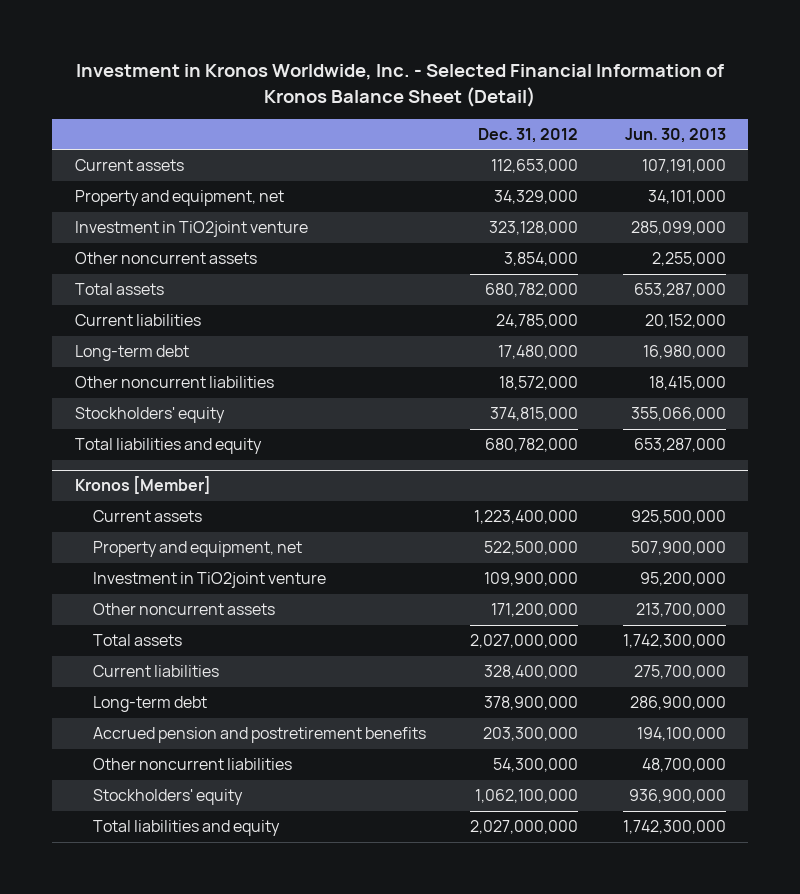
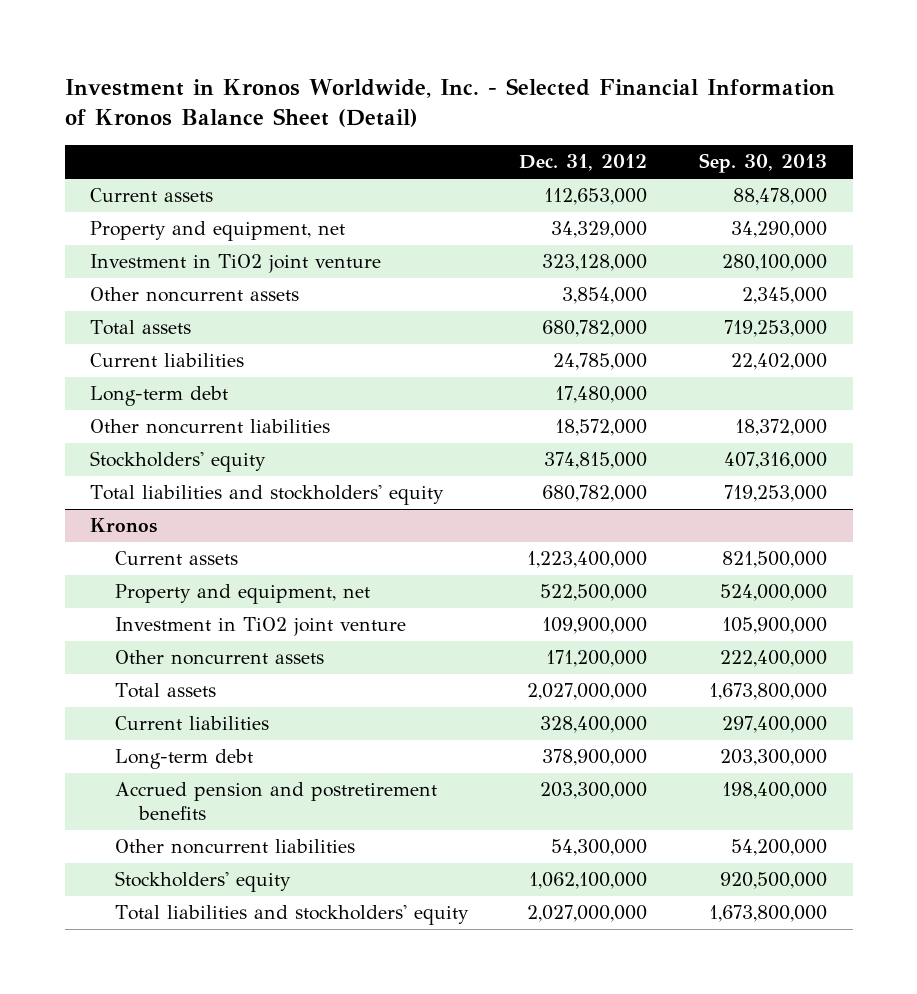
- | Dec. 31, 2012 | Jun. 30, 2013
+ | Dec. 31, 2012 | Sep. 30, 2013
- Investment in TiO2joint venture | 323,128,000 | 285,099,000
+ Investment in TiO2 joint venture | 323,128,000 | 280,100,000
- Total liabilities and equity | 680,782,000 | 653,287,000
- Kronos [Member]
+ Total liabilities and stockholders' equity | 680,782,000 | 719,253,000
+ Kronos
- Investment in TiO2joint venture | 109,900,000 | 95,200,000
+ Investment in TiO2 joint venture | 109,900,000 | 105,900,000
- Total liabilities and equity | 2,027,000,000 | 1,742,300,000
+ Total liabilities and stockholders' equity | 2,027,000,000 | 1,673,800,000

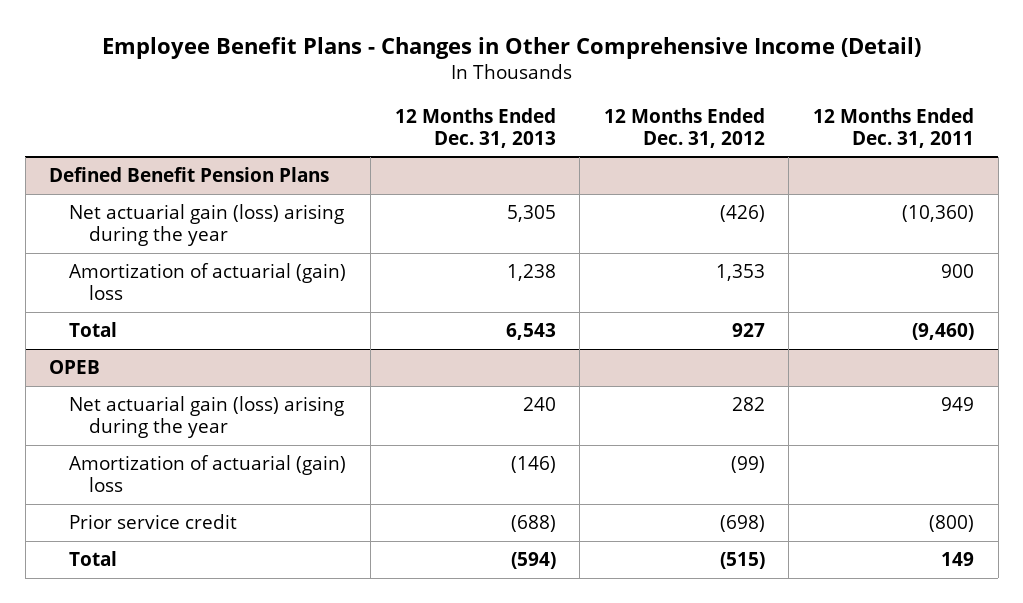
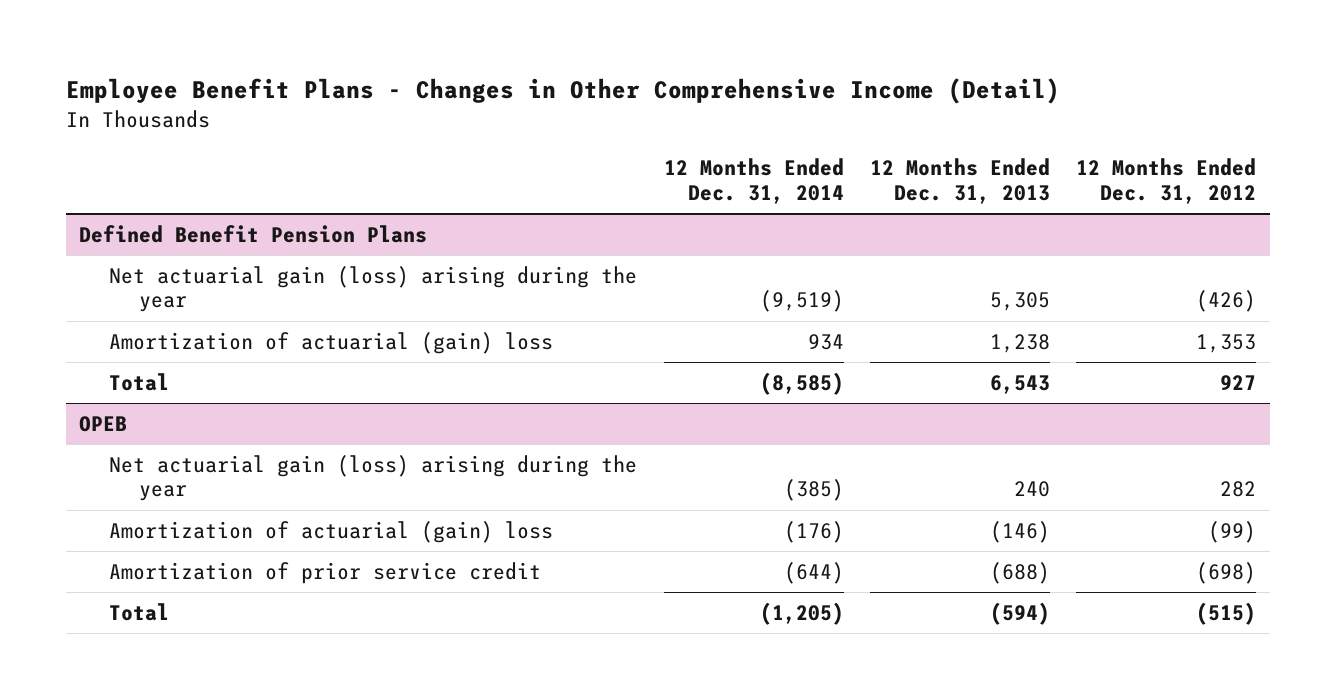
- | 12 Months Ended Dec. 31, 2013 | 12 Months Ended Dec. 31, 2012 | 12 Months Ended Dec. 31, 2011
+ | 12 Months Ended Dec. 31, 2014 | 12 Months Ended Dec. 31, 2013 | 12 Months Ended Dec. 31, 2012
@ OPEB
- Prior service credit | (688) | (698) | (800)
+ Amortization of prior service credit | (644) | (688) | (698)

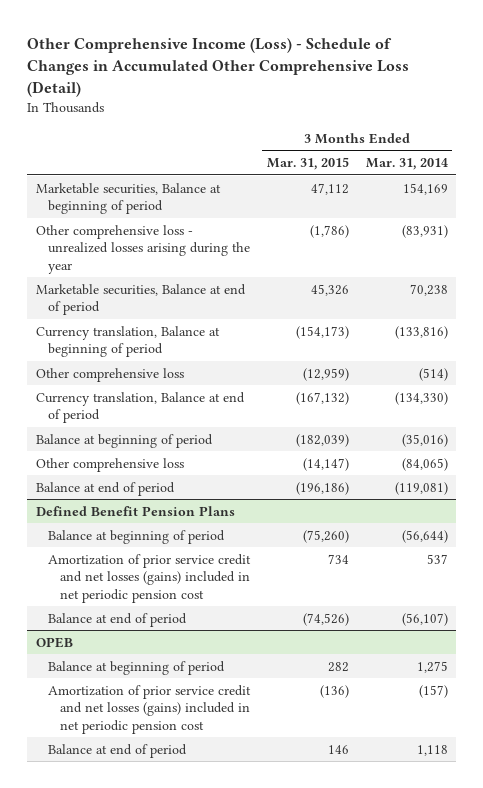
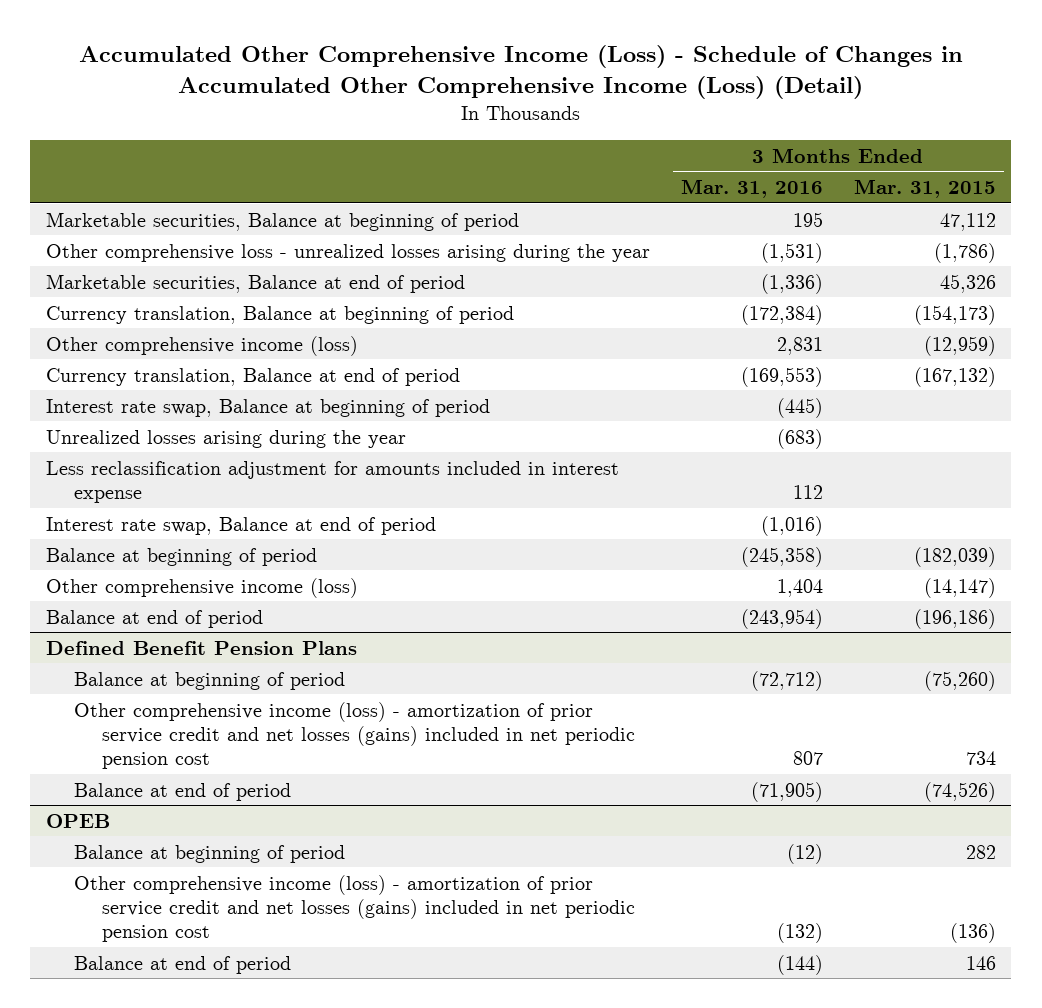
- Other Comprehensive Income (Loss) - Schedule of Changes in Accumulated Other Comprehensive Loss (Detail)
+ Accumulated Other Comprehensive Income (Loss) - Schedule of Changes in Accumulated Other Comprehensive Income (Loss) (Detail)
- | 3 Months Ended Mar. 31, 2015 | 3 Months Ended Mar. 31, 2014
+ | 3 Months Ended Mar. 31, 2016 | 3 Months Ended Mar. 31, 2015
- Other comprehensive loss | (12,959) | (514)
+ Other comprehensive income (loss) | 2,831 | (12,959)
+ Interest rate swap, Balance at beginning of period | (445) |
+ Unrealized losses arising during the year | (683) |
+ Less reclassification adjustment for amounts included in interest expense | 112 |
+ Interest rate swap, Balance at end of period | (1,016) |
- Other comprehensive loss | (14,147) | (84,065)
+ Other comprehensive income (loss) | 1,404 | (14,147)
@ Defined Benefit Pension Plans
- Amortization of prior service credit and net losses (gains) included in net periodic pension cost | 734 | 537
+ Other comprehensive income (loss) - amortization of prior service credit and net losses (gains) included in net periodic pension cost | 807 | 734
@ OPEB
- Amortization of prior service credit and net losses (gains) included in net periodic pension cost | (136) | (157)
+ Other comprehensive income (loss) - amortization of prior service credit and net losses (gains) included in net periodic pension cost | (132) | (136)

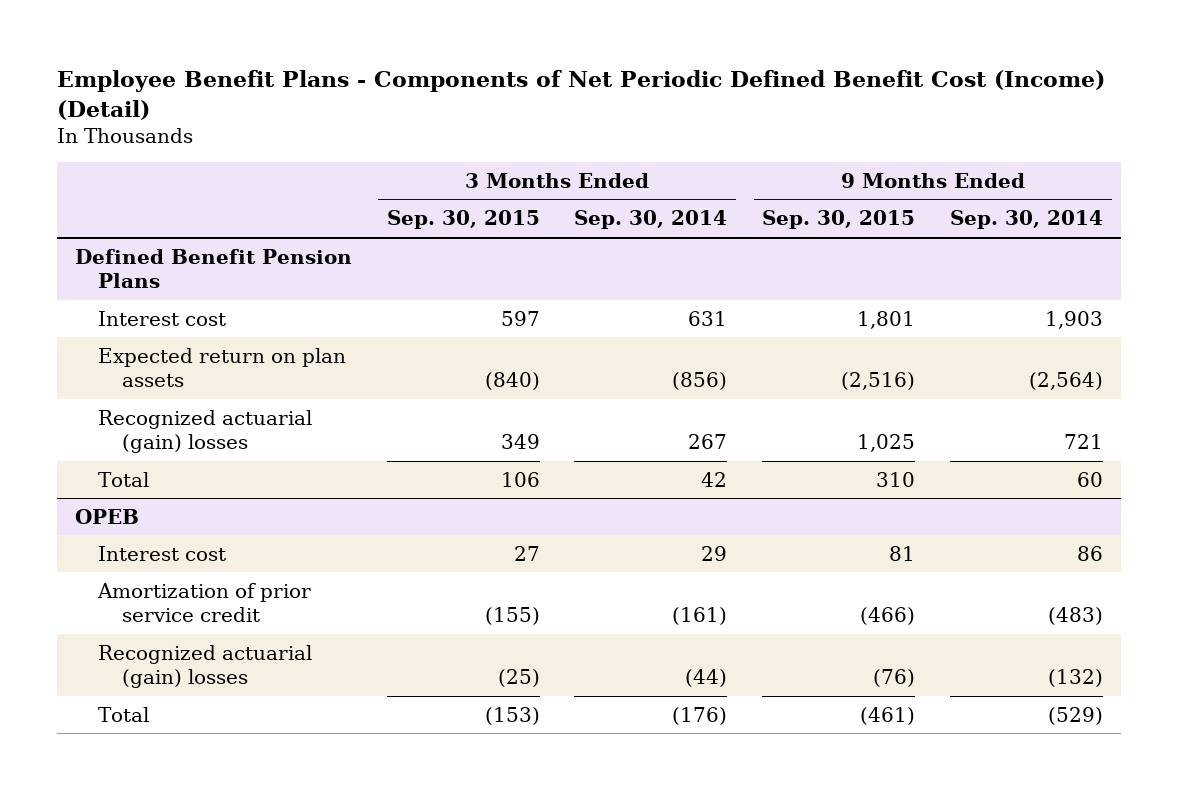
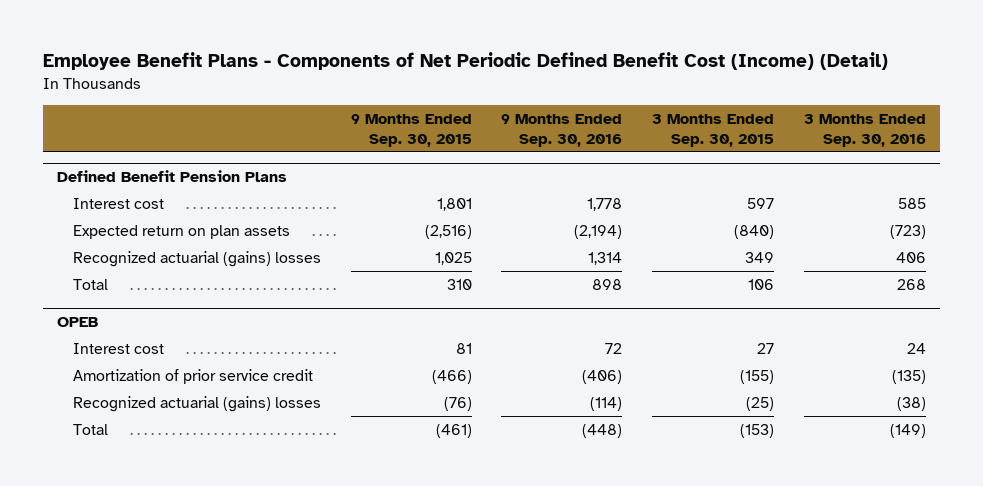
- | 3 Months Ended Sep. 30, 2015 | 3 Months Ended Sep. 30, 2014 | 9 Months Ended Sep. 30, 2015 | 9 Months Ended Sep. 30, 2014
+ | 9 Months Ended Sep. 30, 2015 | 9 Months Ended Sep. 30, 2016 | 3 Months Ended Sep. 30, 2015 | 3 Months Ended Sep. 30, 2016
@ Defined Benefit Pension Plans
- Recognized actuarial (gain) losses | 349 | 267 | 1,025 | 721
+ Recognized actuarial (gains) losses | 1,025 | 1,314 | 349 | 406
@ OPEB
- Recognized actuarial (gain) losses | (25) | (44) | (76) | (132)
+ Recognized actuarial (gains) losses | (76) | (114) | (25) | (38)

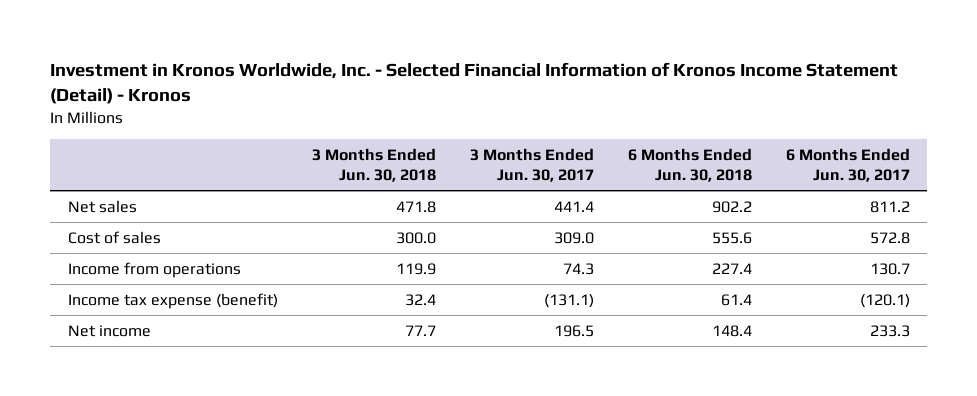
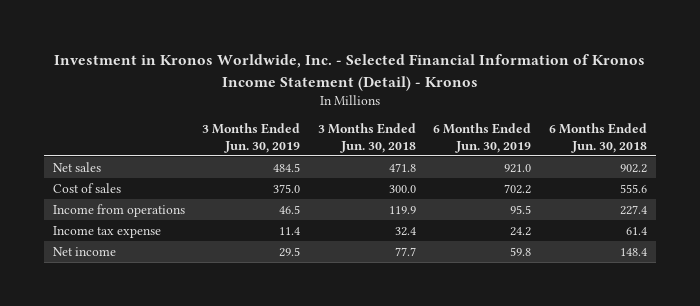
- | 3 Months Ended Jun. 30, 2018 | 3 Months Ended Jun. 30, 2017 | 6 Months Ended Jun. 30, 2018 | 6 Months Ended Jun. 30, 2017
+ | 3 Months Ended Jun. 30, 2019 | 3 Months Ended Jun. 30, 2018 | 6 Months Ended Jun. 30, 2019 | 6 Months Ended Jun. 30, 2018
- Income tax expense (benefit) | 32.4 | (131.1) | 61.4 | (120.1)
+ Income tax expense | 11.4 | 32.4 | 24.2 | 61.4

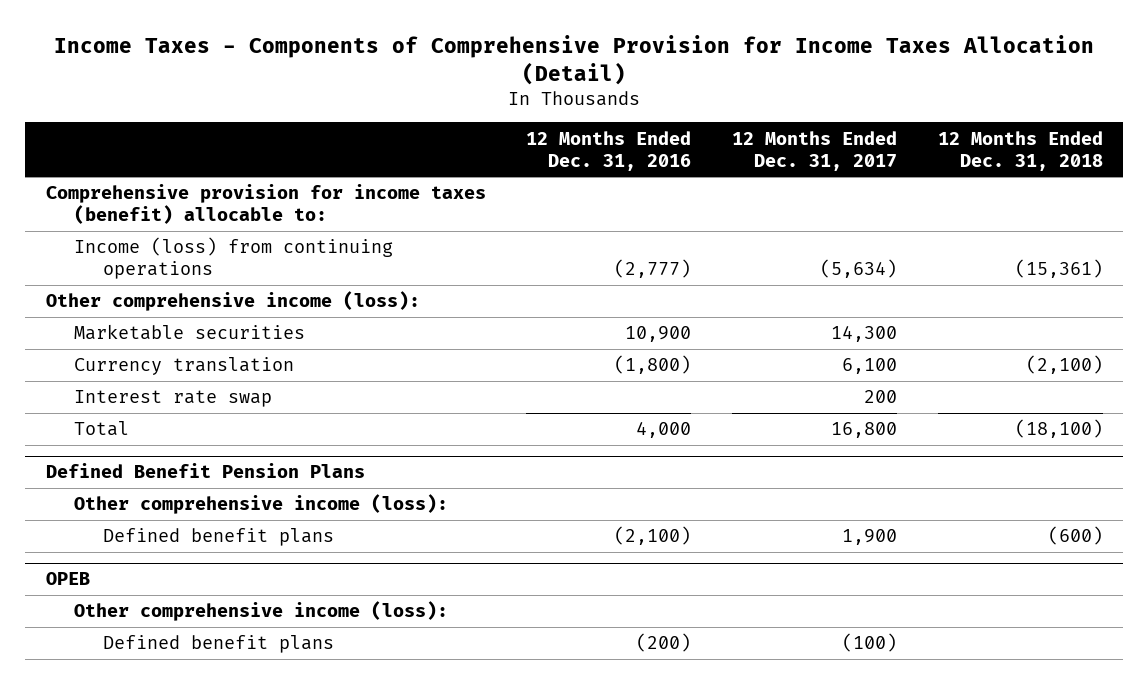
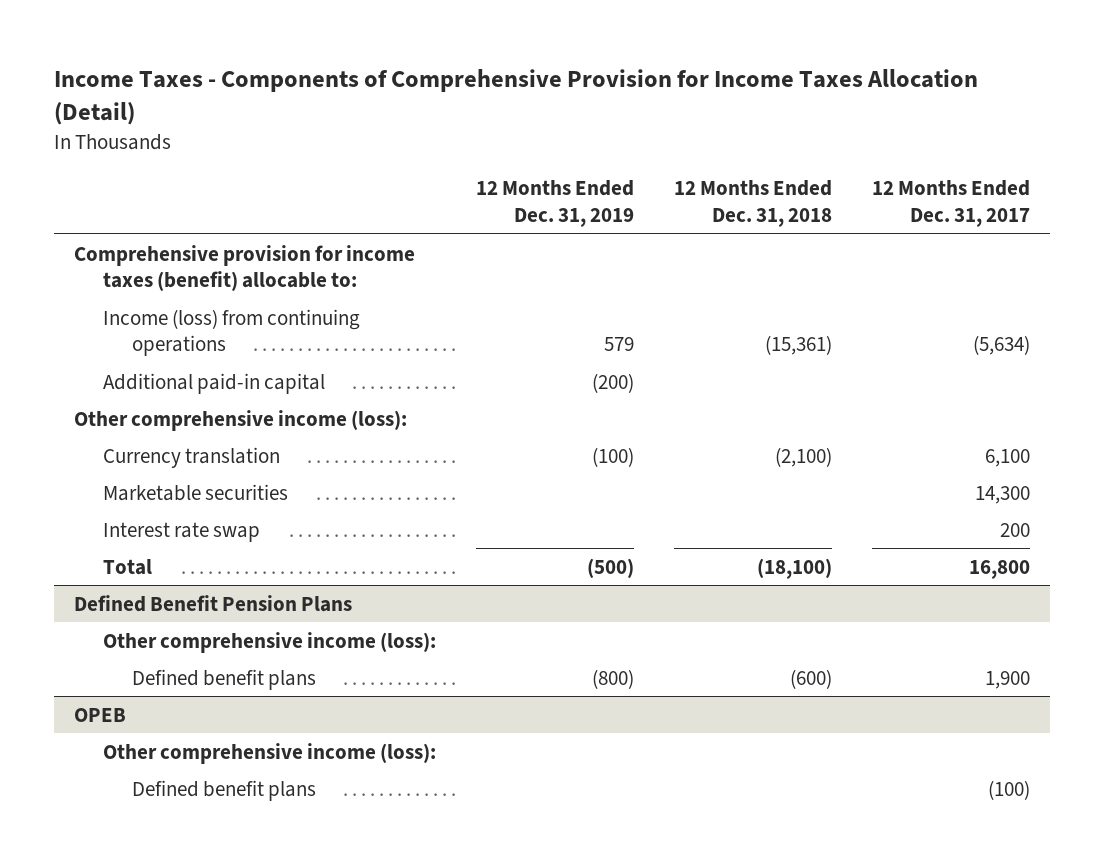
- | 12 Months Ended Dec. 31, 2016 | 12 Months Ended Dec. 31, 2017 | 12 Months Ended Dec. 31, 2018
+ | 12 Months Ended Dec. 31, 2019 | 12 Months Ended Dec. 31, 2018 | 12 Months Ended Dec. 31, 2017
+ Additional paid-in capital | (200) | |
moved down: Marketable securities | | | 14,300

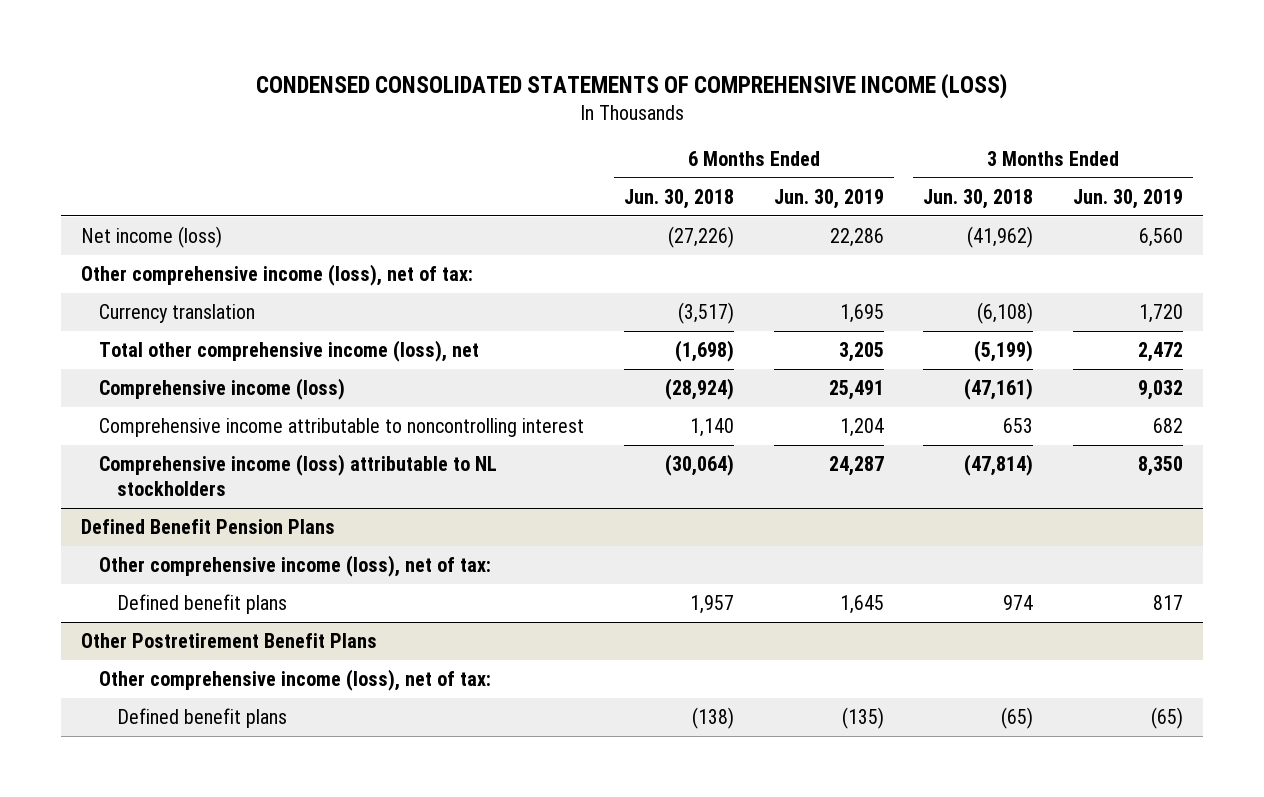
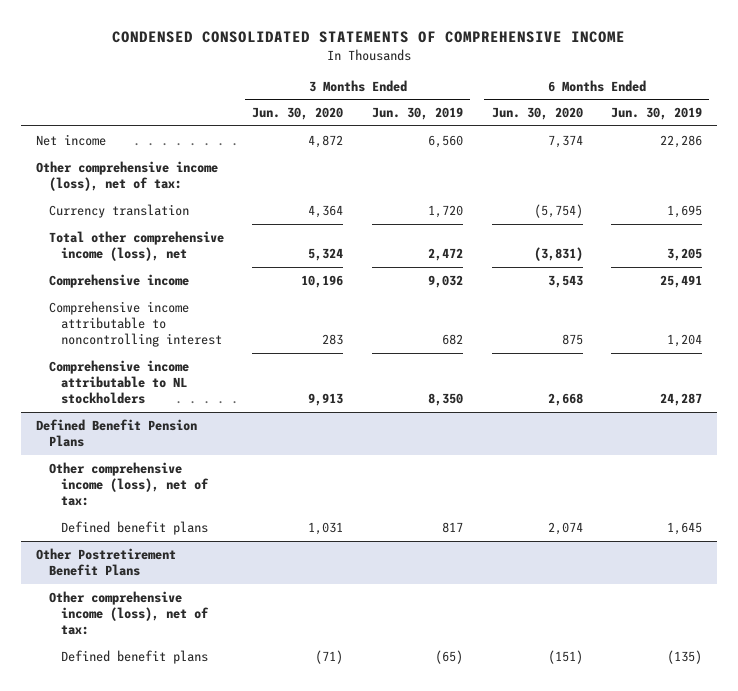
- CONDENSED CONSOLIDATED STATEMENTS OF COMPREHENSIVE INCOME (LOSS)
+ CONDENSED CONSOLIDATED STATEMENTS OF COMPREHENSIVE INCOME
- | 6 Months Ended Jun. 30, 2018 | 6 Months Ended Jun. 30, 2019 | 3 Months Ended Jun. 30, 2018 | 3 Months Ended Jun. 30, 2019
+ | 3 Months Ended Jun. 30, 2020 | 3 Months Ended Jun. 30, 2019 | 6 Months Ended Jun. 30, 2020 | 6 Months Ended Jun. 30, 2019
- Net income (loss) | (27,226) | 22,286 | (41,962) | 6,560
+ Net income | 4,872 | 6,560 | 7,374 | 22,286
- Comprehensive income (loss) | (28,924) | 25,491 | (47,161) | 9,032
+ Comprehensive income | 10,196 | 9,032 | 3,543 | 25,491
- Comprehensive income (loss) attributable to NL stockholders | (30,064) | 24,287 | (47,814) | 8,350
+ Comprehensive income attributable to NL stockholders | 9,913 | 8,350 | 2,668 | 24,287

